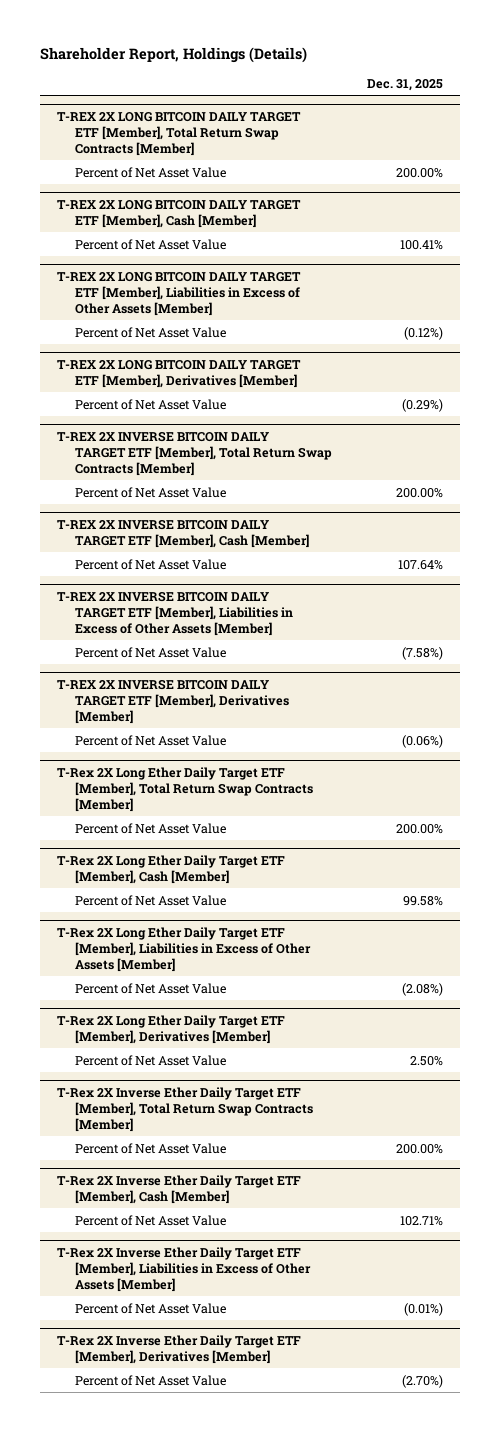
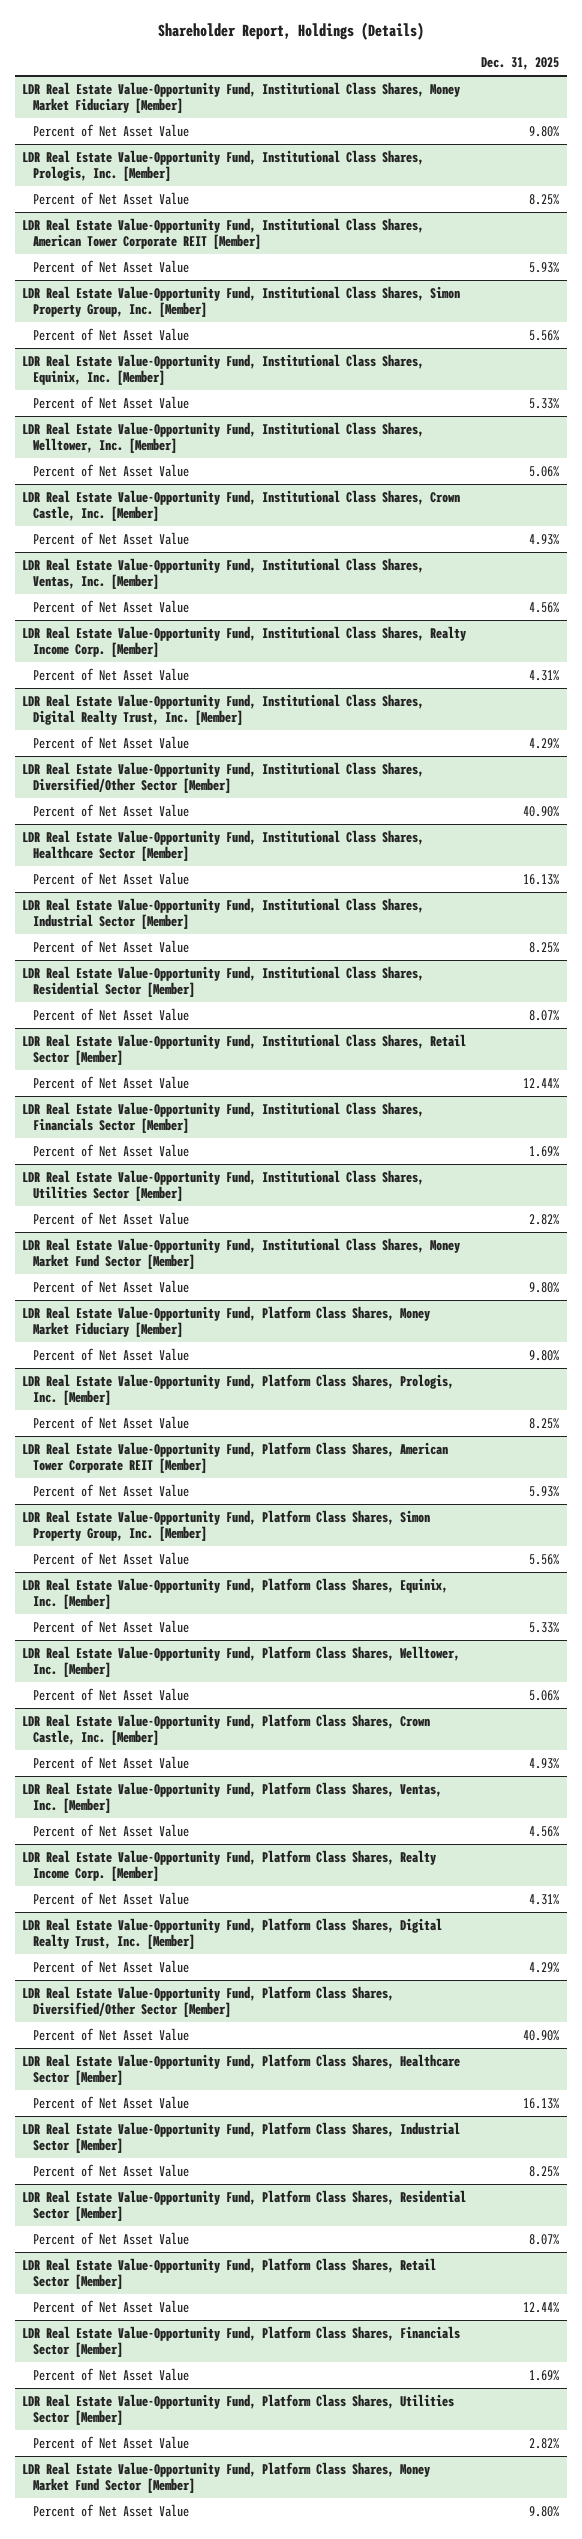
- T-REX 2X LONG BITCOIN DAILY TARGET ETF [Member], Total Return Swap Contracts [Member]
- Percent of Net Asset Value | 200.00%
- T-REX 2X LONG BITCOIN DAILY TARGET ETF [Member], Cash [Member]
- Percent of Net Asset Value | 100.41%
- T-REX 2X LONG BITCOIN DAILY TARGET ETF [Member], Liabilities in Excess of Other Assets [Member]
- Percent of Net Asset Value | (0.12%)
- T-REX 2X LONG BITCOIN DAILY TARGET ETF [Member], Derivatives [Member]
- Percent of Net Asset Value | (0.29%)
- T-REX 2X INVERSE BITCOIN DAILY TARGET ETF [Member], Total Return Swap Contracts [Member]
- Percent of Net Asset Value | 200.00%
- T-REX 2X INVERSE BITCOIN DAILY TARGET ETF [Member], Cash [Member]
- Percent of Net Asset Value | 107.64%
- T-REX 2X INVERSE BITCOIN DAILY TARGET ETF [Member], Liabilities in Excess of Other Assets [Member]
- Percent of Net Asset Value | (7.58%)
- T-REX 2X INVERSE BITCOIN DAILY TARGET ETF [Member], Derivatives [Member]
- Percent of Net Asset Value | (0.06%)
- T-Rex 2X Long Ether Daily Target ETF [Member], Total Return Swap Contracts [Member]
- Percent of Net Asset Value | 200.00%
- T-Rex 2X Long Ether Daily Target ETF [Member], Cash [Member]
- Percent of Net Asset Value | 99.58%
- T-Rex 2X Long Ether Daily Target ETF [Member], Liabilities in Excess of Other Assets [Member]
- Percent of Net Asset Value | (2.08%)
- T-Rex 2X Long Ether Daily Target ETF [Member], Derivatives [Member]
- Percent of Net Asset Value | 2.50%
- T-Rex 2X Inverse Ether Daily Target ETF [Member], Total Return Swap Contracts [Member]
- Percent of Net Asset Value | 200.00%
- T-Rex 2X Inverse Ether Daily Target ETF [Member], Cash [Member]
- Percent of Net Asset Value | 102.71%
- T-Rex 2X Inverse Ether Daily Target ETF [Member], Liabilities in Excess of Other Assets [Member]
- Percent of Net Asset Value | (0.01%)
- T-Rex 2X Inverse Ether Daily Target ETF [Member], Derivatives [Member]
- Percent of Net Asset Value | (2.70%)
+ LDR Real Estate Value-Opportunity Fund, Institutional Class Shares, Money Market Fiduciary [Member]
+ Percent of Net Asset Value | 9.80%
+ LDR Real Estate Value-Opportunity Fund, Institutional Class Shares, Prologis, Inc. [Member]
+ Percent of Net Asset Value | 8.25%
+ LDR Real Estate Value-Opportunity Fund, Institutional Class Shares, American Tower Corporate REIT [Member]
+ Percent of Net Asset Value | 5.93%
+ LDR Real Estate Value-Opportunity Fund, Institutional Class Shares, Simon Property Group, Inc. [Member]
+ Percent of Net Asset Value | 5.56%
+ LDR Real Estate Value-Opportunity Fund, Institutional Class Shares, Equinix, Inc. [Member]
+ Percent of Net Asset Value | 5.33%
+ LDR Real Estate Value-Opportunity Fund, Institutional Class Shares, Welltower, Inc. [Member]
+ Percent of Net Asset Value | 5.06%
+ LDR Real Estate Value-Opportunity Fund, Institutional Class Shares, Crown Castle, Inc. [Member]
+ Percent of Net Asset Value | 4.93%
+ LDR Real Estate Value-Opportunity Fund, Institutional Class Shares, Ventas, Inc. [Member]
+ Percent of Net Asset Value | 4.56%
+ LDR Real Estate Value-Opportunity Fund, Institutional Class Shares, Realty Income Corp. [Member]
+ Percent of Net Asset Value | 4.31%
+ LDR Real Estate Value-Opportunity Fund, Institutional Class Shares, Digital Realty Trust, Inc. [Member]
+ Percent of Net Asset Value | 4.29%
+ LDR Real Estate Value-Opportunity Fund, Institutional Class Shares, Diversified/Other Sector [Member]
+ Percent of Net Asset Value | 40.90%
+ LDR Real Estate Value-Opportunity Fund, Institutional Class Shares, Healthcare Sector [Member]
+ Percent of Net Asset Value | 16.13%
+ LDR Real Estate Value-Opportunity Fund, Institutional Class Shares, Industrial Sector [Member]
+ Percent of Net Asset Value | 8.25%
+ LDR Real Estate Value-Opportunity Fund, Institutional Class Shares, Residential Sector [Member]
+ Percent of Net Asset Value | 8.07%
+ LDR Real Estate Value-Opportunity Fund, Institutional Class Shares, Retail Sector [Member]
+ Percent of Net Asset Value | 12.44%
+ LDR Real Estate Value-Opportunity Fund, Institutional Class Shares, Financials Sector [Member]
+ Percent of Net Asset Value | 1.69%
+ LDR Real Estate Value-Opportunity Fund, Institutional Class Shares, Utilities Sector [Member]
+ Percent of Net Asset Value | 2.82%
+ LDR Real Estate Value-Opportunity Fund, Institutional Class Shares, Money Market Fund Sector [Member]
+ Percent of Net Asset Value | 9.80%
+ LDR Real Estate Value-Opportunity Fund, Platform Class Shares, Money Market Fiduciary [Member]
+ Percent of Net Asset Value | 9.80%
+ LDR Real Estate Value-Opportunity Fund, Platform Class Shares, Prologis, Inc. [Member]
+ Percent of Net Asset Value | 8.25%
+ LDR Real Estate Value-Opportunity Fund, Platform Class Shares, American Tower Corporate REIT [Member]
+ Percent of Net Asset Value | 5.93%
+ LDR Real Estate Value-Opportunity Fund, Platform Class Shares, Simon Property Group, Inc. [Member]
+ Percent of Net Asset Value | 5.56%
+ LDR Real Estate Value-Opportunity Fund, Platform Class Shares, Equinix, Inc. [Member]
+ Percent of Net Asset Value | 5.33%
+ LDR Real Estate Value-Opportunity Fund, Platform Class Shares, Welltower, Inc. [Member]
+ Percent of Net Asset Value | 5.06%
+ LDR Real Estate Value-Opportunity Fund, Platform Class Shares, Crown Castle, Inc. [Member]
+ Percent of Net Asset Value | 4.93%
+ LDR Real Estate Value-Opportunity Fund, Platform Class Shares, Ventas, Inc. [Member]
+ Percent of Net Asset Value | 4.56%
+ LDR Real Estate Value-Opportunity Fund, Platform Class Shares, Realty Income Corp. [Member]
+ Percent of Net Asset Value | 4.31%
+ LDR Real Estate Value-Opportunity Fund, Platform Class Shares, Digital Realty Trust, Inc. [Member]
+ Percent of Net Asset Value | 4.29%
+ LDR Real Estate Value-Opportunity Fund, Platform Class Shares, Diversified/Other Sector [Member]
+ Percent of Net Asset Value | 40.90%
+ LDR Real Estate Value-Opportunity Fund, Platform Class Shares, Healthcare Sector [Member]
+ Percent of Net Asset Value | 16.13%
+ LDR Real Estate Value-Opportunity Fund, Platform Class Shares, Industrial Sector [Member]
+ Percent of Net Asset Value | 8.25%
+ LDR Real Estate Value-Opportunity Fund, Platform Class Shares, Residential Sector [Member]
+ Percent of Net Asset Value | 8.07%
+ LDR Real Estate Value-Opportunity Fund, Platform Class Shares, Retail Sector [Member]
+ Percent of Net Asset Value | 12.44%
+ LDR Real Estate Value-Opportunity Fund, Platform Class Shares, Financials Sector [Member]
+ Percent of Net Asset Value | 1.69%
+ LDR Real Estate Value-Opportunity Fund, Platform Class Shares, Utilities Sector [Member]
+ Percent of Net Asset Value | 2.82%
+ LDR Real Estate Value-Opportunity Fund, Platform Class Shares, Money Market Fund Sector [Member]
+ Percent of Net Asset Value | 9.80%

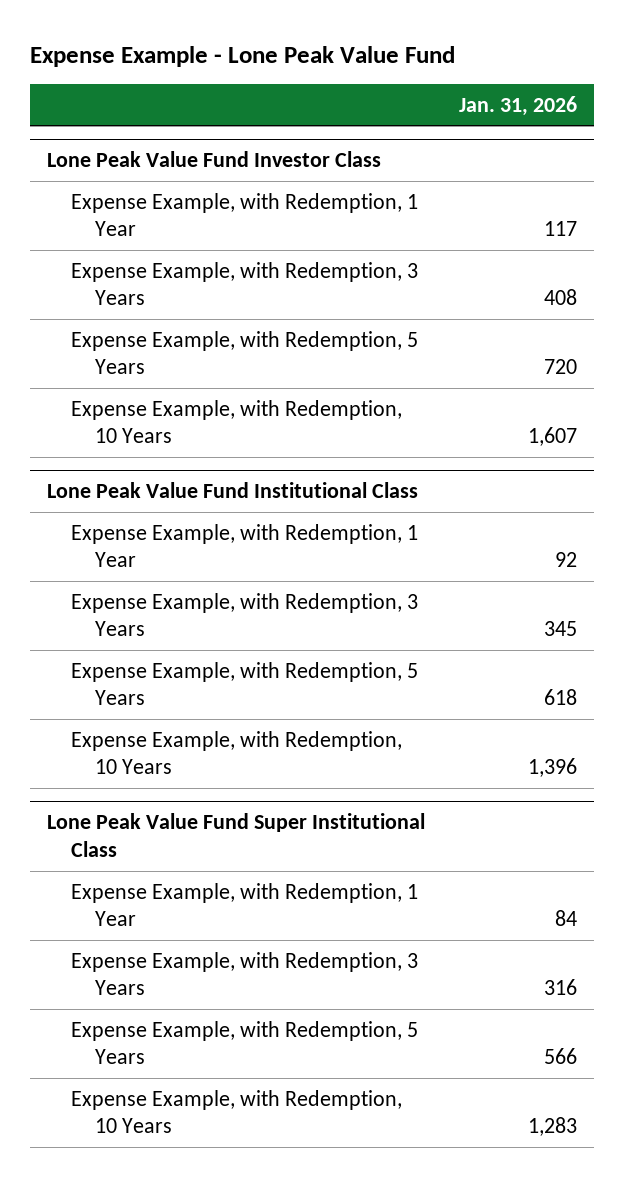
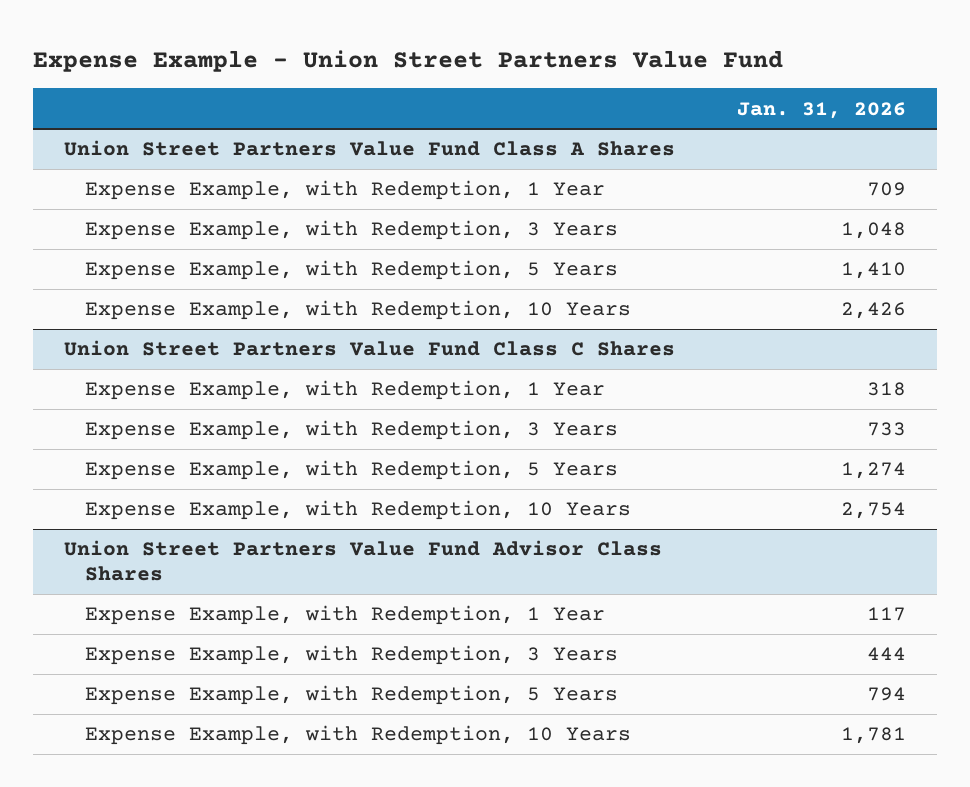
- Expense Example - Lone Peak Value Fund
+ Expense Example - Union Street Partners Value Fund
- Lone Peak Value Fund Investor Class
+ Union Street Partners Value Fund Class A Shares
+ Expense Example, with Redemption, 1 Year | 709
+ Expense Example, with Redemption, 3 Years | 1,048
+ Expense Example, with Redemption, 5 Years | 1,410
+ Expense Example, with Redemption, 10 Years | 2,426
+ Union Street Partners Value Fund Class C Shares
+ Expense Example, with Redemption, 1 Year | 318
+ Expense Example, with Redemption, 3 Years | 733
+ Expense Example, with Redemption, 5 Years | 1,274
+ Expense Example, with Redemption, 10 Years | 2,754
+ Union Street Partners Value Fund Advisor Class Shares
- Expense Example, with Redemption, 3 Years | 408
- Expense Example, with Redemption, 5 Years | 720
- Expense Example, with Redemption, 10 Years | 1,607
- Lone Peak Value Fund Institutional Class
- Expense Example, with Redemption, 1 Year | 92
- Expense Example, with Redemption, 3 Years | 345
- Expense Example, with Redemption, 5 Years | 618
- Expense Example, with Redemption, 10 Years | 1,396
- Lone Peak Value Fund Super Institutional Class
- Expense Example, with Redemption, 1 Year | 84
- Expense Example, with Redemption, 3 Years | 316
- Expense Example, with Redemption, 5 Years | 566
- Expense Example, with Redemption, 10 Years | 1,283
+ Expense Example, with Redemption, 3 Years | 444
+ Expense Example, with Redemption, 5 Years | 794
+ Expense Example, with Redemption, 10 Years | 1,781

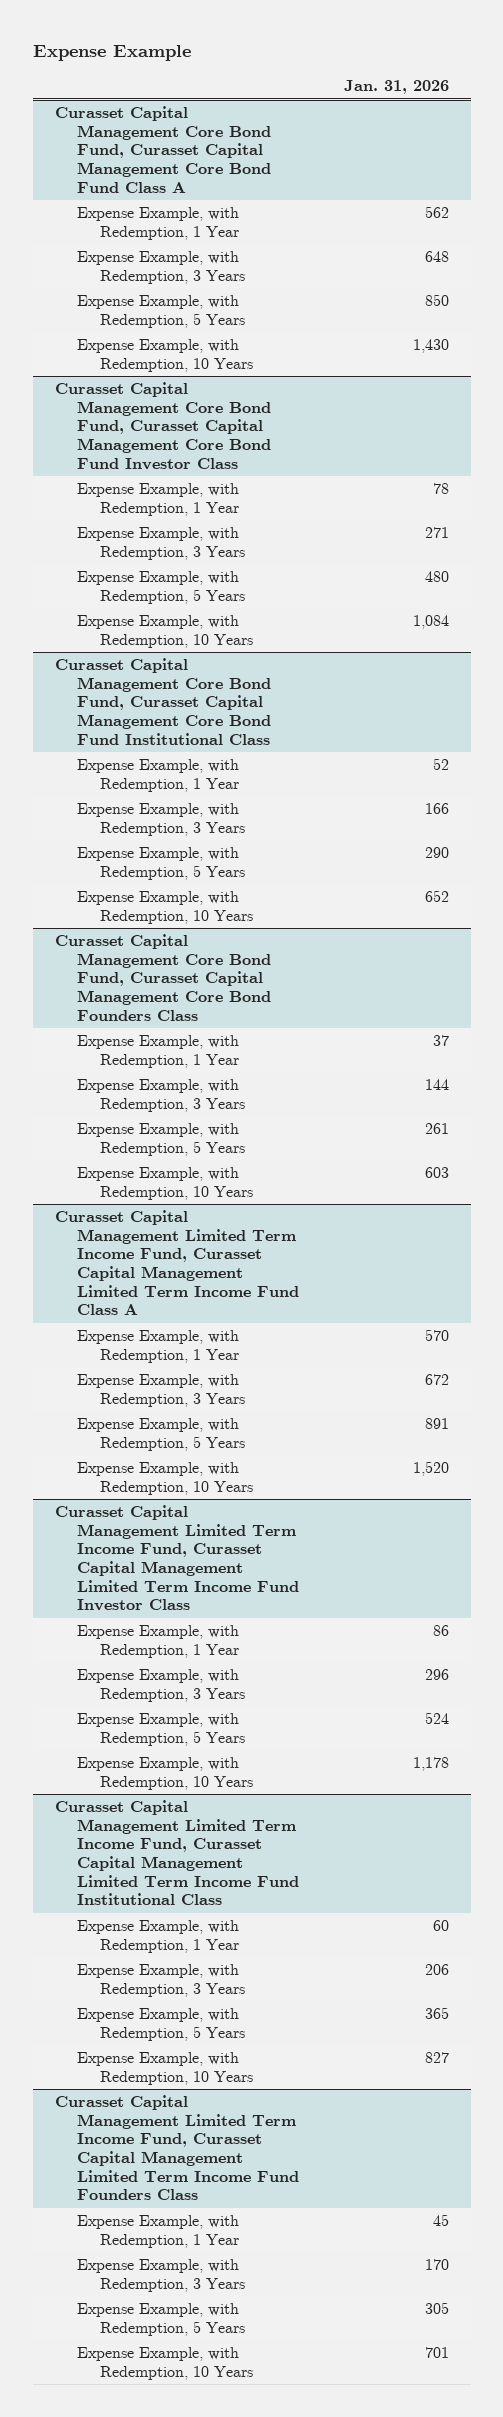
- Expense Example - Union Street Partners Value Fund
+ Expense Example
- Union Street Partners Value Fund Class A Shares
- Expense Example, with Redemption, 1 Year | 709
- Expense Example, with Redemption, 3 Years | 1,048
- Expense Example, with Redemption, 5 Years | 1,410
- Expense Example, with Redemption, 10 Years | 2,426
- Union Street Partners Value Fund Class C Shares
- Expense Example, with Redemption, 1 Year | 318
- Expense Example, with Redemption, 3 Years | 733
- Expense Example, with Redemption, 5 Years | 1,274
- Expense Example, with Redemption, 10 Years | 2,754
- Union Street Partners Value Fund Advisor Class Shares
- Expense Example, with Redemption, 1 Year | 117
- Expense Example, with Redemption, 3 Years | 444
- Expense Example, with Redemption, 5 Years | 794
- Expense Example, with Redemption, 10 Years | 1,781
+ Curasset Capital Management Core Bond Fund, Curasset Capital Management Core Bond Fund Class A
+ Expense Example, with Redemption, 1 Year | 562
+ Expense Example, with Redemption, 3 Years | 648
+ Expense Example, with Redemption, 5 Years | 850
+ Expense Example, with Redemption, 10 Years | 1,430
+ Curasset Capital Management Core Bond Fund, Curasset Capital Management Core Bond Fund Investor Class
+ Expense Example, with Redemption, 1 Year | 78
+ Expense Example, with Redemption, 3 Years | 271
+ Expense Example, with Redemption, 5 Years | 480
+ Expense Example, with Redemption, 10 Years | 1,084
+ Curasset Capital Management Core Bond Fund, Curasset Capital Management Core Bond Fund Institutional Class
+ Expense Example, with Redemption, 1 Year | 52
+ Expense Example, with Redemption, 3 Years | 166
+ Expense Example, with Redemption, 5 Years | 290
+ Expense Example, with Redemption, 10 Years | 652
+ Curasset Capital Management Core Bond Fund, Curasset Capital Management Core Bond Founders Class
+ Expense Example, with Redemption, 1 Year | 37
+ Expense Example, with Redemption, 3 Years | 144
+ Expense Example, with Redemption, 5 Years | 261
+ Expense Example, with Redemption, 10 Years | 603
+ Curasset Capital Management Limited Term Income Fund, Curasset Capital Management Limited Term Income Fund Class A
+ Expense Example, with Redemption, 1 Year | 570
+ Expense Example, with Redemption, 3 Years | 672
+ Expense Example, with Redemption, 5 Years | 891
+ Expense Example, with Redemption, 10 Years | 1,520
+ Curasset Capital Management Limited Term Income Fund, Curasset Capital Management Limited Term Income Fund Investor Class
+ Expense Example, with Redemption, 1 Year | 86
+ Expense Example, with Redemption, 3 Years | 296
+ Expense Example, with Redemption, 5 Years | 524
+ Expense Example, with Redemption, 10 Years | 1,178
+ Curasset Capital Management Limited Term Income Fund, Curasset Capital Management Limited Term Income Fund Institutional Class
+ Expense Example, with Redemption, 1 Year | 60
+ Expense Example, with Redemption, 3 Years | 206
+ Expense Example, with Redemption, 5 Years | 365
+ Expense Example, with Redemption, 10 Years | 827
+ Curasset Capital Management Limited Term Income Fund, Curasset Capital Management Limited Term Income Fund Founders Class
+ Expense Example, with Redemption, 1 Year | 45
+ Expense Example, with Redemption, 3 Years | 170
+ Expense Example, with Redemption, 5 Years | 305
+ Expense Example, with Redemption, 10 Years | 701

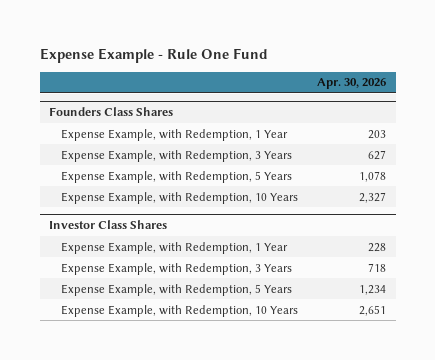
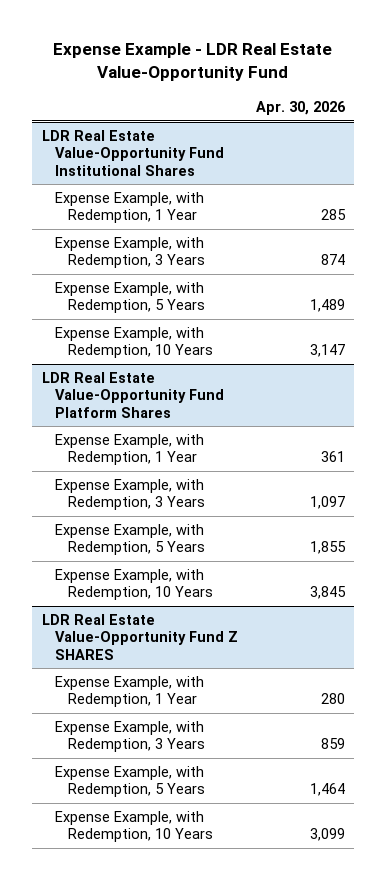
- Expense Example - Rule One Fund
+ Expense Example - LDR Real Estate Value-Opportunity Fund
- Founders Class Shares
- Expense Example, with Redemption, 1 Year | 203
- Expense Example, with Redemption, 3 Years | 627
- Expense Example, with Redemption, 5 Years | 1,078
- Expense Example, with Redemption, 10 Years | 2,327
- Investor Class Shares
- Expense Example, with Redemption, 1 Year | 228
- Expense Example, with Redemption, 3 Years | 718
- Expense Example, with Redemption, 5 Years | 1,234
- Expense Example, with Redemption, 10 Years | 2,651
+ LDR Real Estate Value-Opportunity Fund Institutional Shares
+ Expense Example, with Redemption, 1 Year | 285
+ Expense Example, with Redemption, 3 Years | 874
+ Expense Example, with Redemption, 5 Years | 1,489
+ Expense Example, with Redemption, 10 Years | 3,147
+ LDR Real Estate Value-Opportunity Fund Platform Shares
+ Expense Example, with Redemption, 1 Year | 361
+ Expense Example, with Redemption, 3 Years | 1,097
+ Expense Example, with Redemption, 5 Years | 1,855
+ Expense Example, with Redemption, 10 Years | 3,845
+ LDR Real Estate Value-Opportunity Fund Z SHARES
+ Expense Example, with Redemption, 1 Year | 280
+ Expense Example, with Redemption, 3 Years | 859
+ Expense Example, with Redemption, 5 Years | 1,464
+ Expense Example, with Redemption, 10 Years | 3,099

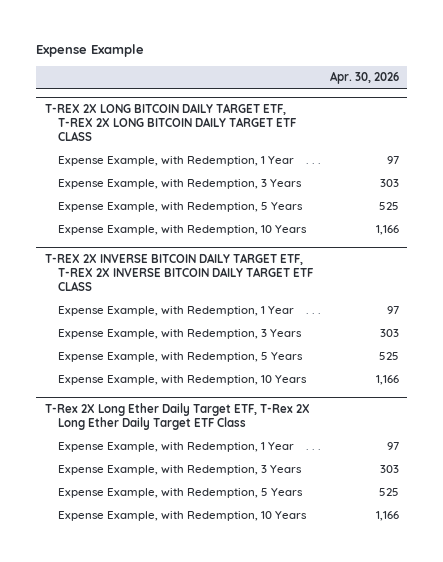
- Expense Example - LDR Real Estate Value-Opportunity Fund
+ Expense Example
- LDR Real Estate Value-Opportunity Fund Institutional Shares
- Expense Example, with Redemption, 1 Year | 285
- Expense Example, with Redemption, 3 Years | 874
- Expense Example, with Redemption, 5 Years | 1,489
- Expense Example, with Redemption, 10 Years | 3,147
- LDR Real Estate Value-Opportunity Fund Platform Shares
- Expense Example, with Redemption, 1 Year | 361
- Expense Example, with Redemption, 3 Years | 1,097
- Expense Example, with Redemption, 5 Years | 1,855
- Expense Example, with Redemption, 10 Years | 3,845
- LDR Real Estate Value-Opportunity Fund Z SHARES
- Expense Example, with Redemption, 1 Year | 280
- Expense Example, with Redemption, 3 Years | 859
- Expense Example, with Redemption, 5 Years | 1,464
- Expense Example, with Redemption, 10 Years | 3,099
+ T-REX 2X LONG BITCOIN DAILY TARGET ETF, T-REX 2X LONG BITCOIN DAILY TARGET ETF CLASS
+ Expense Example, with Redemption, 1 Year | 97
+ Expense Example, with Redemption, 3 Years | 303
+ Expense Example, with Redemption, 5 Years | 525
+ Expense Example, with Redemption, 10 Years | 1,166
+ T-REX 2X INVERSE BITCOIN DAILY TARGET ETF, T-REX 2X INVERSE BITCOIN DAILY TARGET ETF CLASS
+ Expense Example, with Redemption, 1 Year | 97
+ Expense Example, with Redemption, 3 Years | 303
+ Expense Example, with Redemption, 5 Years | 525
+ Expense Example, with Redemption, 10 Years | 1,166
+ T-Rex 2X Long Ether Daily Target ETF, T-Rex 2X Long Ether Daily Target ETF Class
+ Expense Example, with Redemption, 1 Year | 97
+ Expense Example, with Redemption, 3 Years | 303
+ Expense Example, with Redemption, 5 Years | 525
+ Expense Example, with Redemption, 10 Years | 1,166

